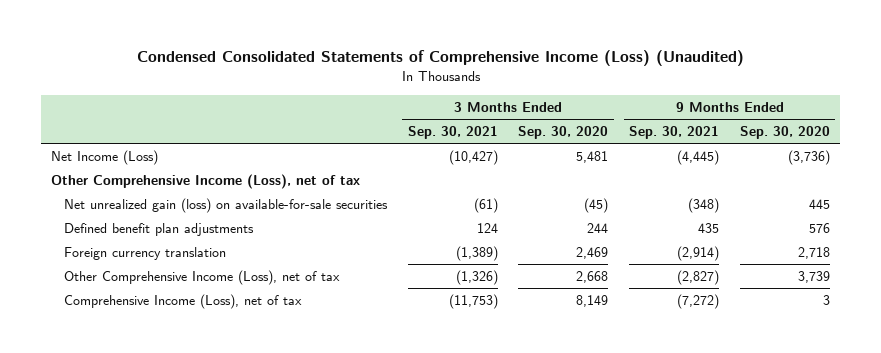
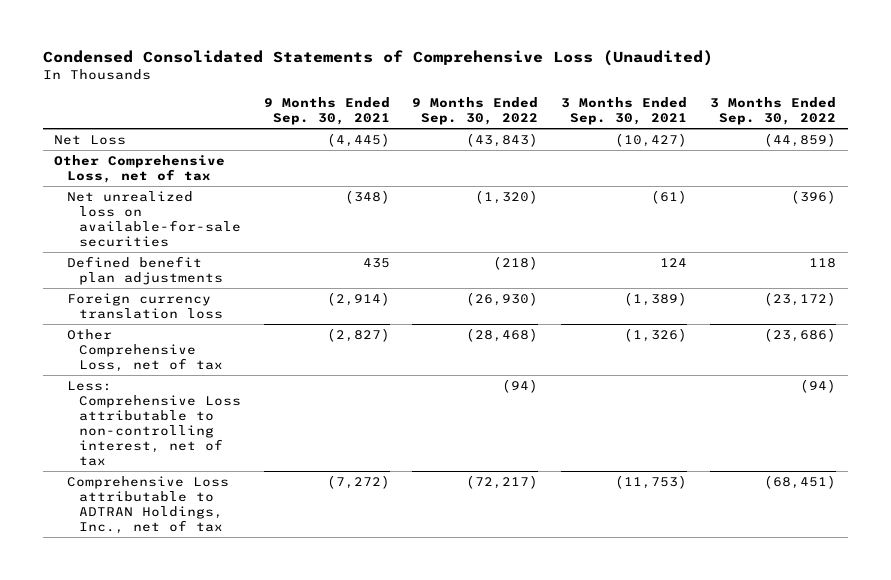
- Condensed Consolidated Statements of Comprehensive Income (Loss) (Unaudited)
+ Condensed Consolidated Statements of Comprehensive Loss (Unaudited)
- | 3 Months Ended Sep. 30, 2021 | 3 Months Ended Sep. 30, 2020 | 9 Months Ended Sep. 30, 2021 | 9 Months Ended Sep. 30, 2020
+ | 9 Months Ended Sep. 30, 2021 | 9 Months Ended Sep. 30, 2022 | 3 Months Ended Sep. 30, 2021 | 3 Months Ended Sep. 30, 2022
- Net Income (Loss) | (10,427) | 5,481 | (4,445) | (3,736)
- Other Comprehensive Income (Loss), net of tax
- Net unrealized gain (loss) on available-for-sale securities | (61) | (45) | (348) | 445
+ Net Loss | (4,445) | (43,843) | (10,427) | (44,859)
+ Other Comprehensive Loss, net of tax
+ Net unrealized loss on available-for-sale securities | (348) | (1,320) | (61) | (396)
- Foreign currency translation | (1,389) | 2,469 | (2,914) | 2,718
- Other Comprehensive Income (Loss), net of tax | (1,326) | 2,668 | (2,827) | 3,739
- Comprehensive Income (Loss), net of tax | (11,753) | 8,149 | (7,272) | 3
+ Foreign currency translation loss | (2,914) | (26,930) | (1,389) | (23,172)
+ Other Comprehensive Loss, net of tax | (2,827) | (28,468) | (1,326) | (23,686)
+ Less: Comprehensive Loss attributable to non-controlling interest, net of tax | | (94) | | (94)
+ Comprehensive Loss attributable to ADTRAN Holdings, Inc., net of tax | (7,272) | (72,217) | (11,753) | (68,451)

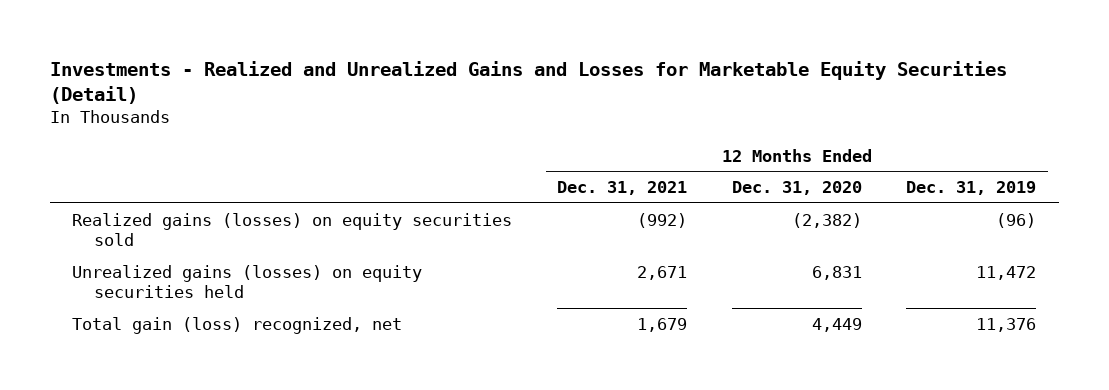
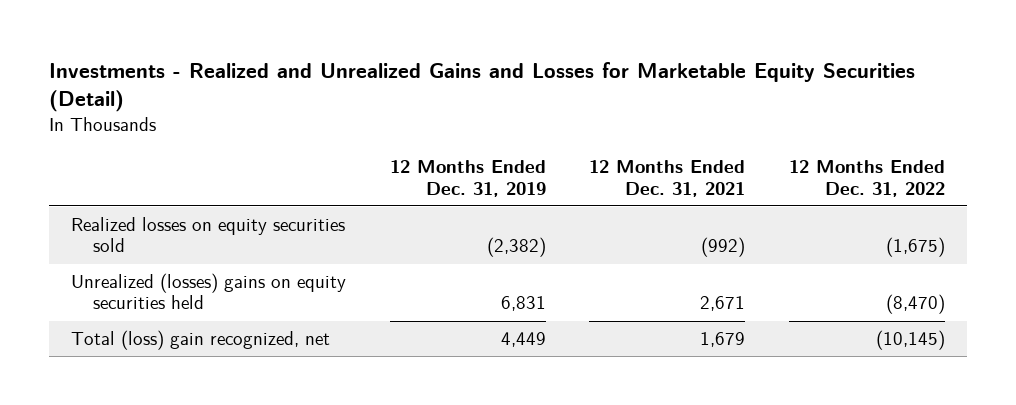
- | 12 Months Ended Dec. 31, 2021 | 12 Months Ended Dec. 31, 2020 | 12 Months Ended Dec. 31, 2019
+ | 12 Months Ended Dec. 31, 2019 | 12 Months Ended Dec. 31, 2021 | 12 Months Ended Dec. 31, 2022
- Realized gains (losses) on equity securities sold | (992) | (2,382) | (96)
- Unrealized gains (losses) on equity securities held | 2,671 | 6,831 | 11,472
- Total gain (loss) recognized, net | 1,679 | 4,449 | 11,376
+ Realized losses on equity securities sold | (2,382) | (992) | (1,675)
+ Unrealized (losses) gains on equity securities held | 6,831 | 2,671 | (8,470)
+ Total (loss) gain recognized, net | 4,449 | 1,679 | (10,145)

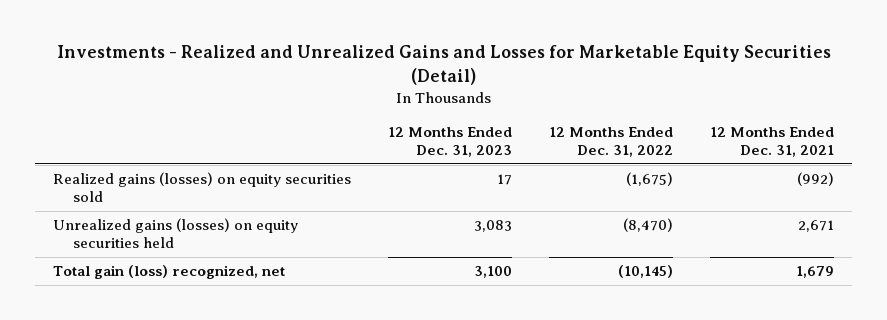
- | 12 Months Ended Dec. 31, 2019 | 12 Months Ended Dec. 31, 2021 | 12 Months Ended Dec. 31, 2022
+ | 12 Months Ended Dec. 31, 2023 | 12 Months Ended Dec. 31, 2022 | 12 Months Ended Dec. 31, 2021
- Realized losses on equity securities sold | (2,382) | (992) | (1,675)
- Unrealized (losses) gains on equity securities held | 6,831 | 2,671 | (8,470)
- Total (loss) gain recognized, net | 4,449 | 1,679 | (10,145)
+ Realized gains (losses) on equity securities sold | 17 | (1,675) | (992)
+ Unrealized gains (losses) on equity securities held | 3,083 | (8,470) | 2,671
+ Total gain (loss) recognized, net | 3,100 | (10,145) | 1,679

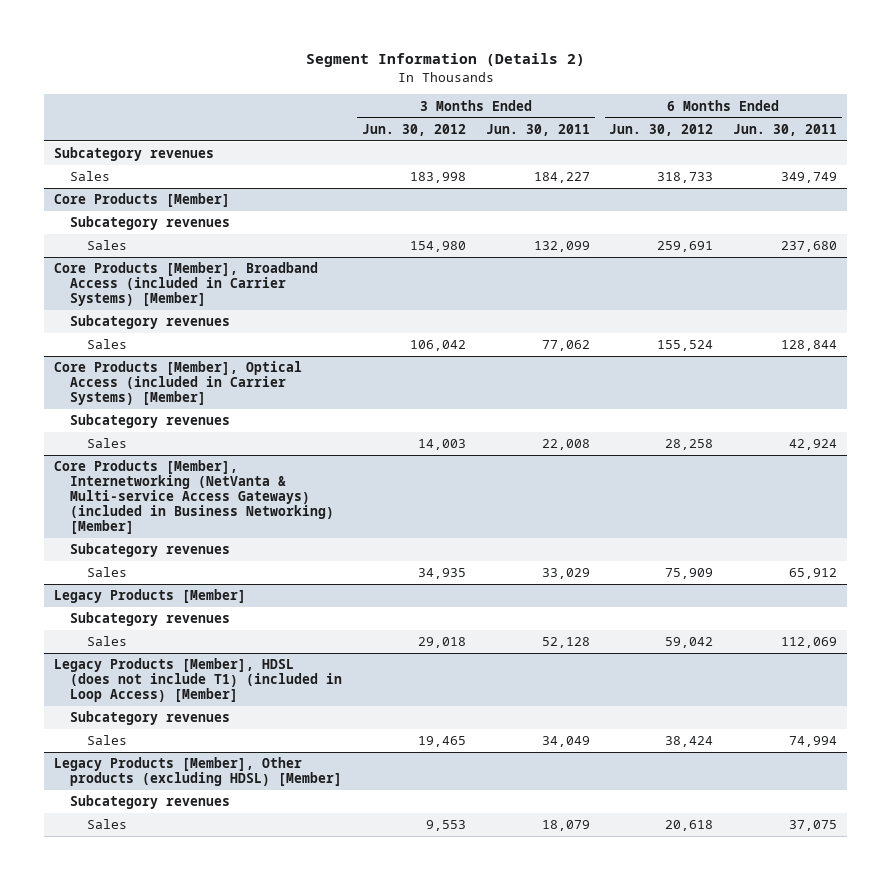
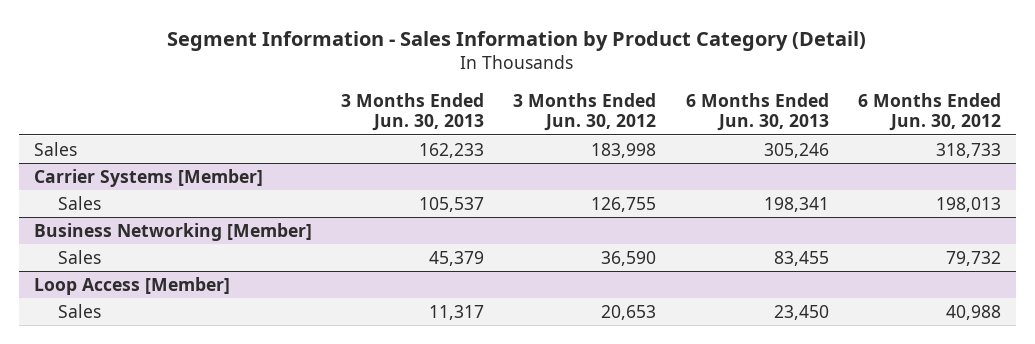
- Segment Information (Details 2)
+ Segment Information - Sales Information by Product Category (Detail)
- | 3 Months Ended Jun. 30, 2012 | 3 Months Ended Jun. 30, 2011 | 6 Months Ended Jun. 30, 2012 | 6 Months Ended Jun. 30, 2011
+ | 3 Months Ended Jun. 30, 2013 | 3 Months Ended Jun. 30, 2012 | 6 Months Ended Jun. 30, 2013 | 6 Months Ended Jun. 30, 2012
- Subcategory revenues
- Core Products [Member]
- Subcategory revenues
- Sales | 154,980 | 132,099 | 259,691 | 237,680
- Core Products [Member], Broadband Access (included in Carrier Systems) [Member]
- Subcategory revenues
- Sales | 106,042 | 77,062 | 155,524 | 128,844
- Core Products [Member], Optical Access (included in Carrier Systems) [Member]
- Subcategory revenues
- Sales | 14,003 | 22,008 | 28,258 | 42,924
- Core Products [Member], Internetworking (NetVanta & Multi-service Access Gateways) (included in Business Networking) [Member]
- Subcategory revenues
- Sales | 34,935 | 33,029 | 75,909 | 65,912
- Legacy Products [Member]
- Subcategory revenues
- Sales | 29,018 | 52,128 | 59,042 | 112,069
- Legacy Products [Member], HDSL (does not include T1) (included in Loop Access) [Member]
- Subcategory revenues
- Sales | 19,465 | 34,049 | 38,424 | 74,994
- Legacy Products [Member], Other products (excluding HDSL) [Member]
- Subcategory revenues
- Sales | 9,553 | 18,079 | 20,618 | 37,075
+ Carrier Systems [Member]
+ Sales | 105,537 | 126,755 | 198,341 | 198,013
+ Business Networking [Member]
+ Sales | 45,379 | 36,590 | 83,455 | 79,732
+ Loop Access [Member]
+ Sales | 11,317 | 20,653 | 23,450 | 40,988

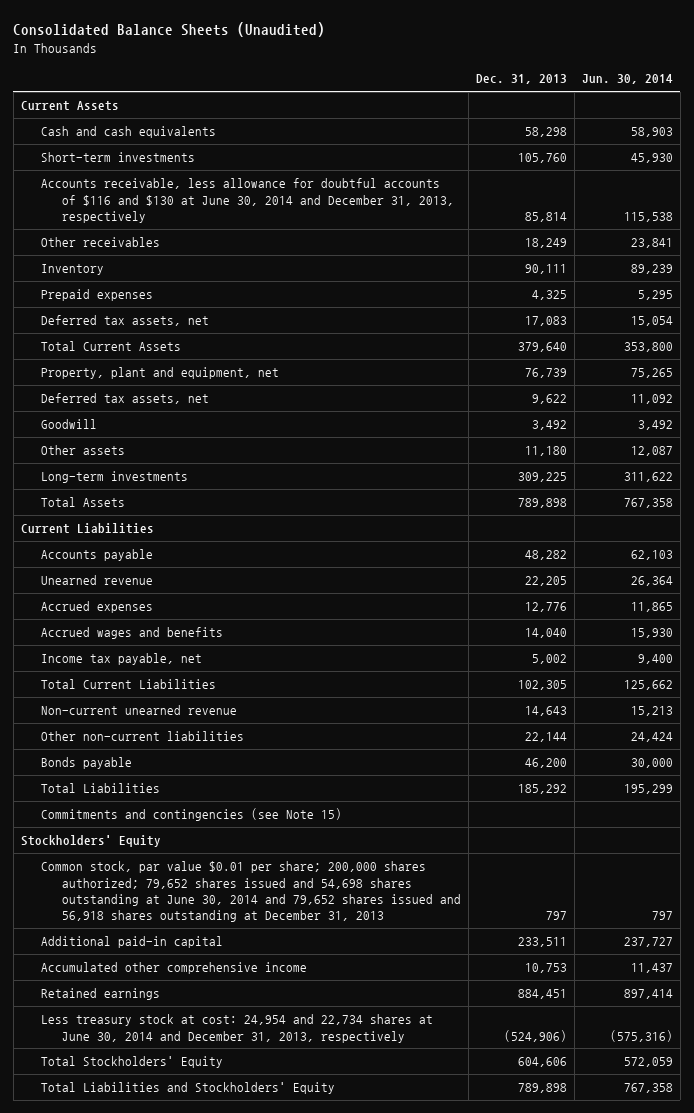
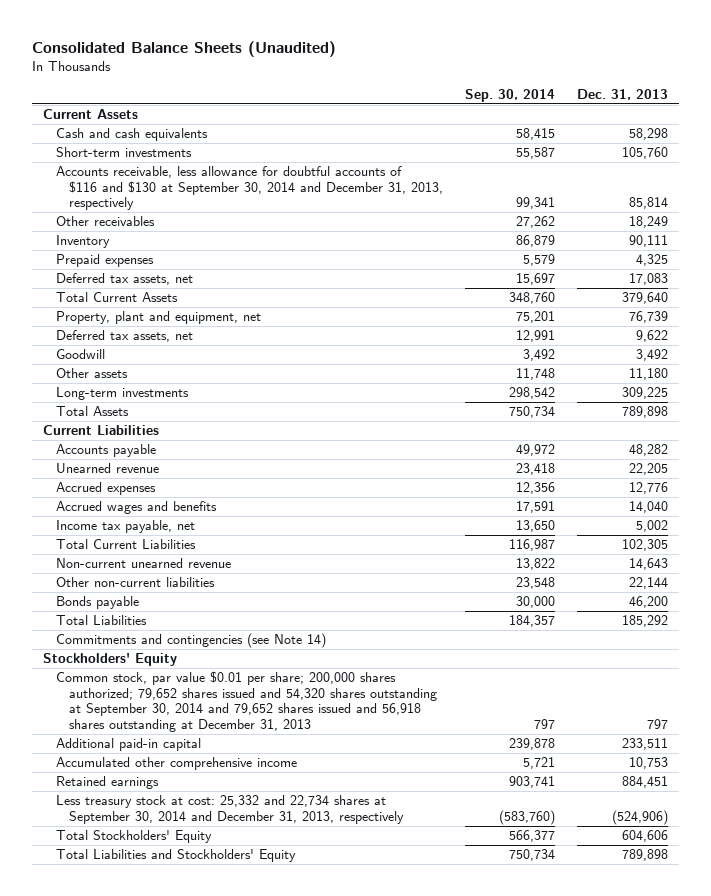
- | Dec. 31, 2013 | Jun. 30, 2014
+ | Sep. 30, 2014 | Dec. 31, 2013
- Accounts receivable, less allowance for doubtful accounts of $116 and $130 at June 30, 2014 and December 31, 2013, respectively | 85,814 | 115,538
+ Accounts receivable, less allowance for doubtful accounts of $116 and $130 at September 30, 2014 and December 31, 2013, respectively | 99,341 | 85,814
- Commitments and contingencies (see Note 15)
+ Commitments and contingencies (see Note 14)
- Common stock, par value $0.01 per share; 200,000 shares authorized; 79,652 shares issued and 54,698 shares outstanding at June 30, 2014 and 79,652 shares issued and 56,918 shares outstanding at December 31, 2013 | 797 | 797
+ Common stock, par value $0.01 per share; 200,000 shares authorized; 79,652 shares issued and 54,320 shares outstanding at September 30, 2014 and 79,652 shares issued and 56,918 shares outstanding at December 31, 2013 | 797 | 797
- Less treasury stock at cost: 24,954 and 22,734 shares at June 30, 2014 and December 31, 2013, respectively | (524,906) | (575,316)
+ Less treasury stock at cost: 25,332 and 22,734 shares at September 30, 2014 and December 31, 2013, respectively | (583,760) | (524,906)

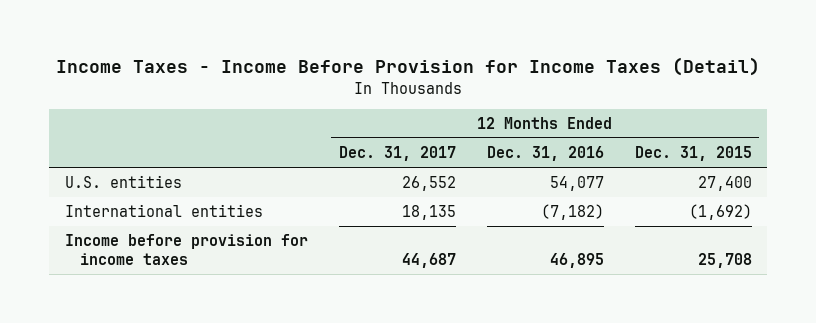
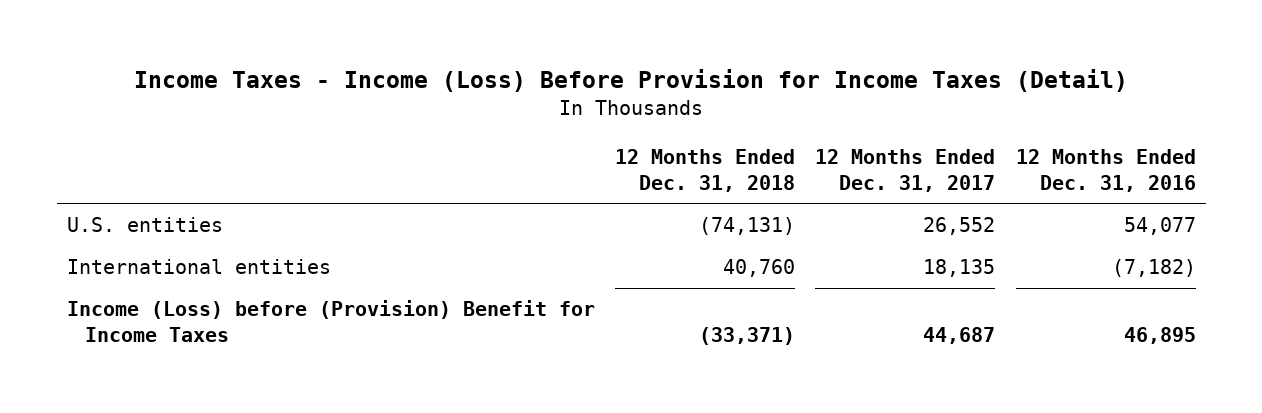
- Income Taxes - Income Before Provision for Income Taxes (Detail)
+ Income Taxes - Income (Loss) Before Provision for Income Taxes (Detail)
- | 12 Months Ended Dec. 31, 2017 | 12 Months Ended Dec. 31, 2016 | 12 Months Ended Dec. 31, 2015
+ | 12 Months Ended Dec. 31, 2018 | 12 Months Ended Dec. 31, 2017 | 12 Months Ended Dec. 31, 2016
- Income before provision for income taxes | 44,687 | 46,895 | 25,708
+ Income (Loss) before (Provision) Benefit for Income Taxes | (33,371) | 44,687 | 46,895

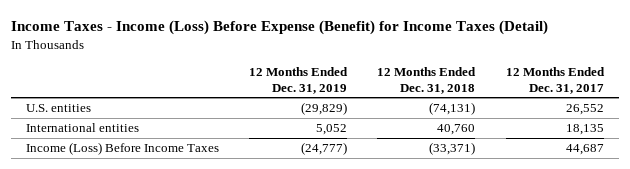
- Income Taxes - Income (Loss) Before Provision for Income Taxes (Detail)
+ Income Taxes - Income (Loss) Before Expense (Benefit) for Income Taxes (Detail)
- | 12 Months Ended Dec. 31, 2018 | 12 Months Ended Dec. 31, 2017 | 12 Months Ended Dec. 31, 2016
+ | 12 Months Ended Dec. 31, 2019 | 12 Months Ended Dec. 31, 2018 | 12 Months Ended Dec. 31, 2017
- Income (Loss) before (Provision) Benefit for Income Taxes | (33,371) | 44,687 | 46,895
+ Income (Loss) Before Income Taxes | (24,777) | (33,371) | 44,687

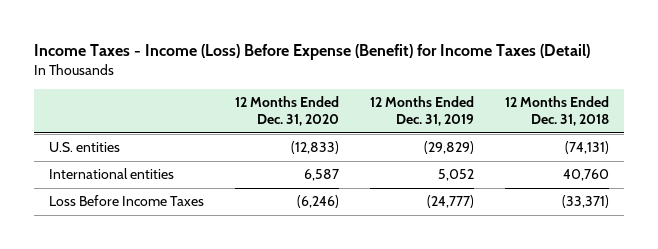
- | 12 Months Ended Dec. 31, 2019 | 12 Months Ended Dec. 31, 2018 | 12 Months Ended Dec. 31, 2017
+ | 12 Months Ended Dec. 31, 2020 | 12 Months Ended Dec. 31, 2019 | 12 Months Ended Dec. 31, 2018
- Income (Loss) Before Income Taxes | (24,777) | (33,371) | 44,687
+ Loss Before Income Taxes | (6,246) | (24,777) | (33,371)

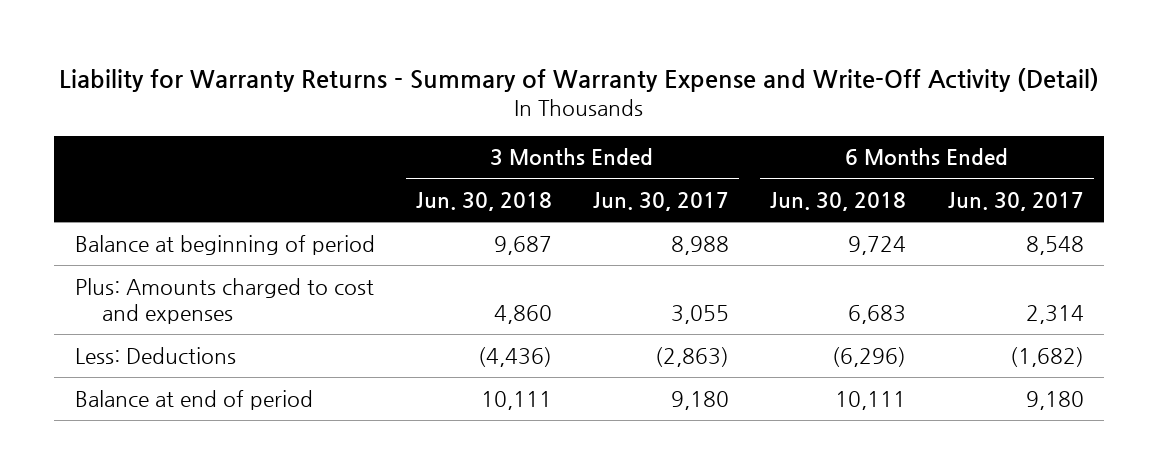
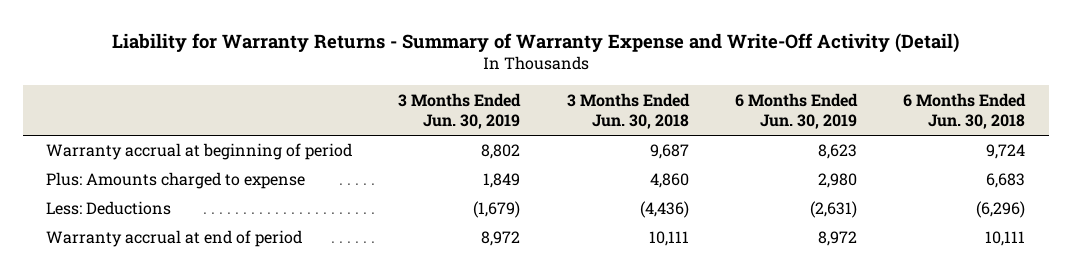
- | 3 Months Ended Jun. 30, 2018 | 3 Months Ended Jun. 30, 2017 | 6 Months Ended Jun. 30, 2018 | 6 Months Ended Jun. 30, 2017
+ | 3 Months Ended Jun. 30, 2019 | 3 Months Ended Jun. 30, 2018 | 6 Months Ended Jun. 30, 2019 | 6 Months Ended Jun. 30, 2018
- Balance at beginning of period | 9,687 | 8,988 | 9,724 | 8,548
- Plus: Amounts charged to cost and expenses | 4,860 | 3,055 | 6,683 | 2,314
+ Warranty accrual at beginning of period | 8,802 | 9,687 | 8,623 | 9,724
+ Plus: Amounts charged to expense | 1,849 | 4,860 | 2,980 | 6,683
- Balance at end of period | 10,111 | 9,180 | 10,111 | 9,180
+ Warranty accrual at end of period | 8,972 | 10,111 | 8,972 | 10,111

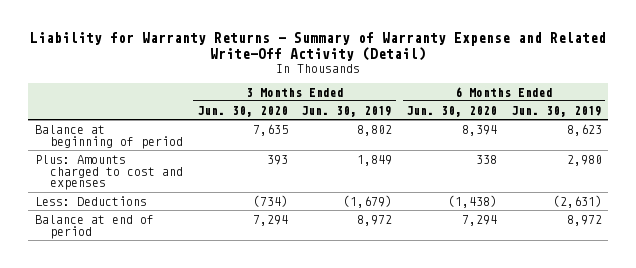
- Liability for Warranty Returns - Summary of Warranty Expense and Write-Off Activity (Detail)
+ Liability for Warranty Returns - Summary of Warranty Expense and Related Write-Off Activity (Detail)
- | 3 Months Ended Jun. 30, 2019 | 3 Months Ended Jun. 30, 2018 | 6 Months Ended Jun. 30, 2019 | 6 Months Ended Jun. 30, 2018
+ | 3 Months Ended Jun. 30, 2020 | 3 Months Ended Jun. 30, 2019 | 6 Months Ended Jun. 30, 2020 | 6 Months Ended Jun. 30, 2019
- Warranty accrual at beginning of period | 8,802 | 9,687 | 8,623 | 9,724
- Plus: Amounts charged to expense | 1,849 | 4,860 | 2,980 | 6,683
+ Balance at beginning of period | 7,635 | 8,802 | 8,394 | 8,623
+ Plus: Amounts charged to cost and expenses | 393 | 1,849 | 338 | 2,980
- Warranty accrual at end of period | 8,972 | 10,111 | 8,972 | 10,111
+ Balance at end of period | 7,294 | 8,972 | 7,294 | 8,972

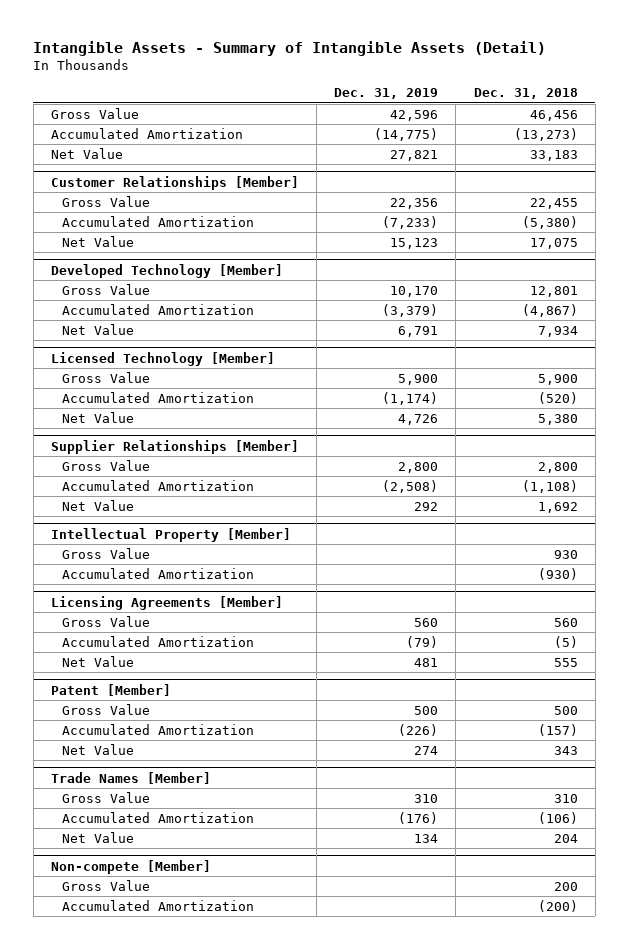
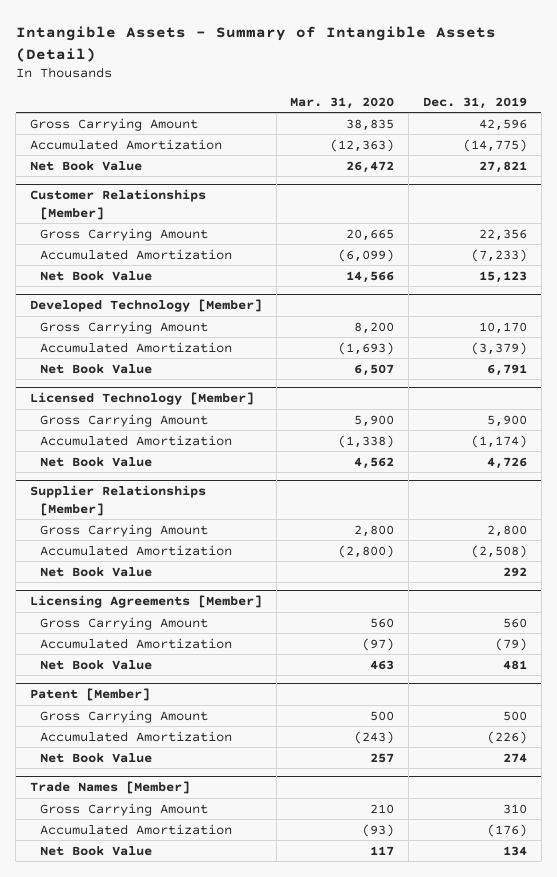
- | Dec. 31, 2019 | Dec. 31, 2018
+ | Mar. 31, 2020 | Dec. 31, 2019
- Gross Value | 42,596 | 46,456
+ Gross Carrying Amount | 38,835 | 42,596
- Net Value | 27,821 | 33,183
+ Net Book Value | 26,472 | 27,821
@ Customer Relationships [Member]
- Gross Value | 22,356 | 22,455
+ Gross Carrying Amount | 20,665 | 22,356
- Net Value | 15,123 | 17,075
+ Net Book Value | 14,566 | 15,123
@ Developed Technology [Member]
- Gross Value | 10,170 | 12,801
+ Gross Carrying Amount | 8,200 | 10,170
- Net Value | 6,791 | 7,934
+ Net Book Value | 6,507 | 6,791
@ Licensed Technology [Member]
- Gross Value | 5,900 | 5,900
+ Gross Carrying Amount | 5,900 | 5,900
- Net Value | 4,726 | 5,380
+ Net Book Value | 4,562 | 4,726
@ Supplier Relationships [Member]
- Gross Value | 2,800 | 2,800
+ Gross Carrying Amount | 2,800 | 2,800
- Net Value | 292 | 1,692
- Intellectual Property [Member]
- Gross Value | | 930
- Accumulated Amortization | | (930)
@ Supplier Relationships [Member]
+ Net Book Value | | 292
@ Licensing Agreements [Member]
- Gross Value | 560 | 560
+ Gross Carrying Amount | 560 | 560
- Net Value | 481 | 555
+ Net Book Value | 463 | 481
@ Patent [Member]
- Gross Value | 500 | 500
+ Gross Carrying Amount | 500 | 500
- Net Value | 274 | 343
+ Net Book Value | 257 | 274
@ Trade Names [Member]
- Gross Value | 310 | 310
+ Gross Carrying Amount | 210 | 310
- Net Value | 134 | 204
- Non-compete [Member]
- Gross Value | | 200
- Accumulated Amortization | | (200)
@ Trade Names [Member]
+ Net Book Value | 117 | 134

